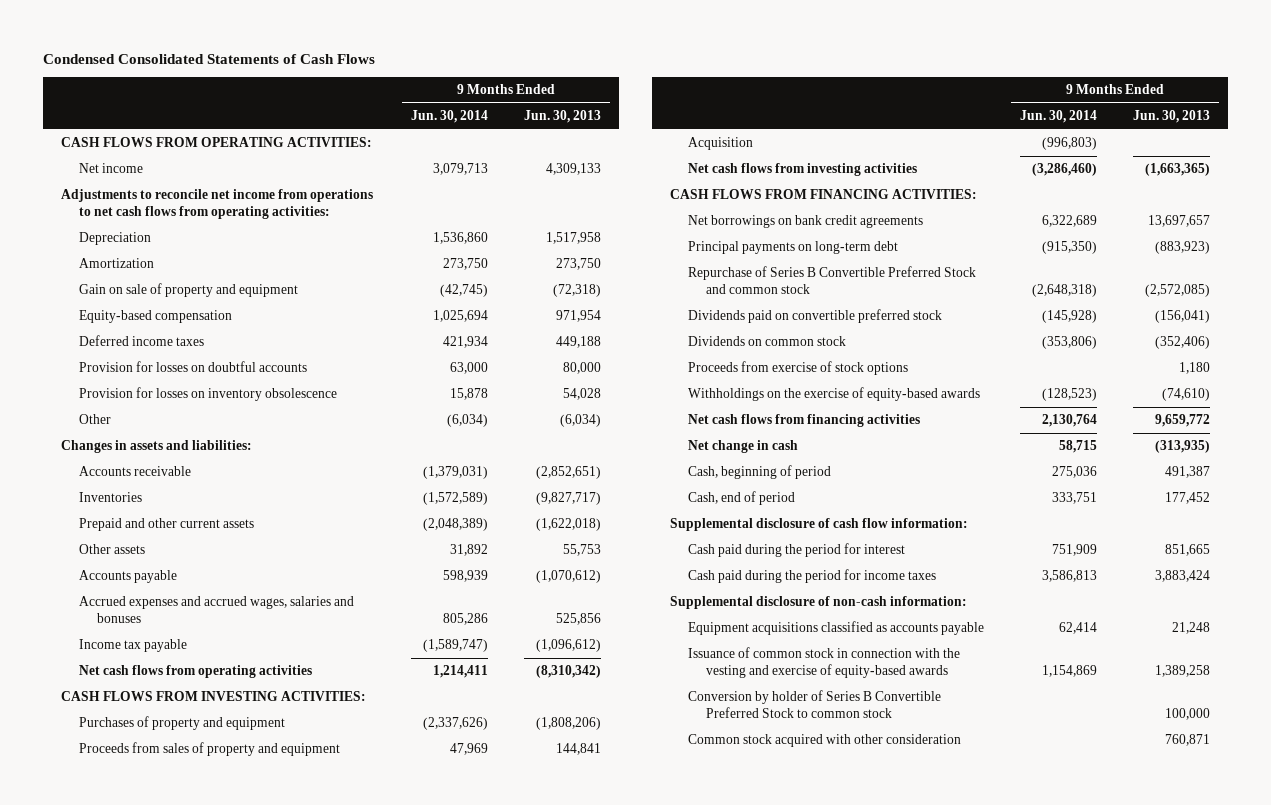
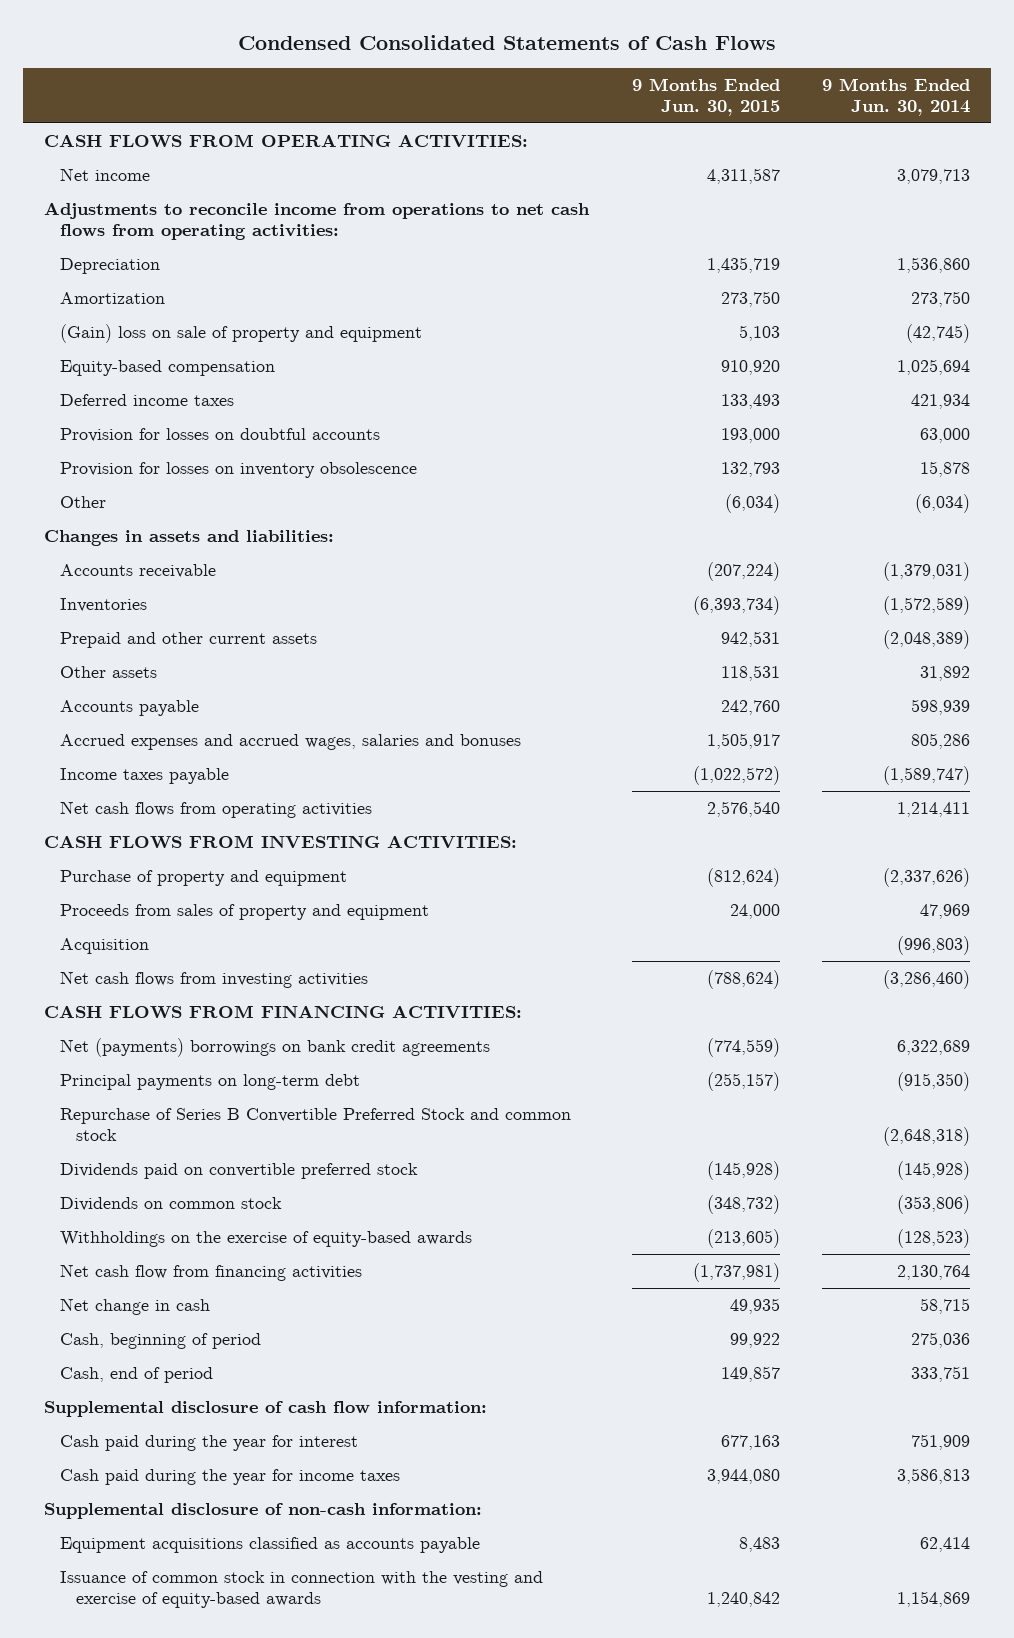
- | 9 Months Ended Jun. 30, 2014 | 9 Months Ended Jun. 30, 2013
+ | 9 Months Ended Jun. 30, 2015 | 9 Months Ended Jun. 30, 2014
- Adjustments to reconcile net income from operations to net cash flows from operating activities:
+ Adjustments to reconcile income from operations to net cash flows from operating activities:
- Gain on sale of property and equipment | (42,745) | (72,318)
+ (Gain) loss on sale of property and equipment | 5,103 | (42,745)
- Income tax payable | (1,589,747) | (1,096,612)
+ Income taxes payable | (1,022,572) | (1,589,747)
- Purchases of property and equipment | (2,337,626) | (1,808,206)
+ Purchase of property and equipment | (812,624) | (2,337,626)
- Net borrowings on bank credit agreements | 6,322,689 | 13,697,657
+ Net (payments) borrowings on bank credit agreements | (774,559) | 6,322,689
- Proceeds from exercise of stock options | | 1,180
- Net cash flows from financing activities | 2,130,764 | 9,659,772
+ Net cash flow from financing activities | (1,737,981) | 2,130,764
- Cash paid during the period for interest | 751,909 | 851,665
- Cash paid during the period for income taxes | 3,586,813 | 3,883,424
+ Cash paid during the year for interest | 677,163 | 751,909
+ Cash paid during the year for income taxes | 3,944,080 | 3,586,813
- Conversion by holder of Series B Convertible Preferred Stock to common stock | | 100,000
- Common stock acquired with other consideration | | 760,871

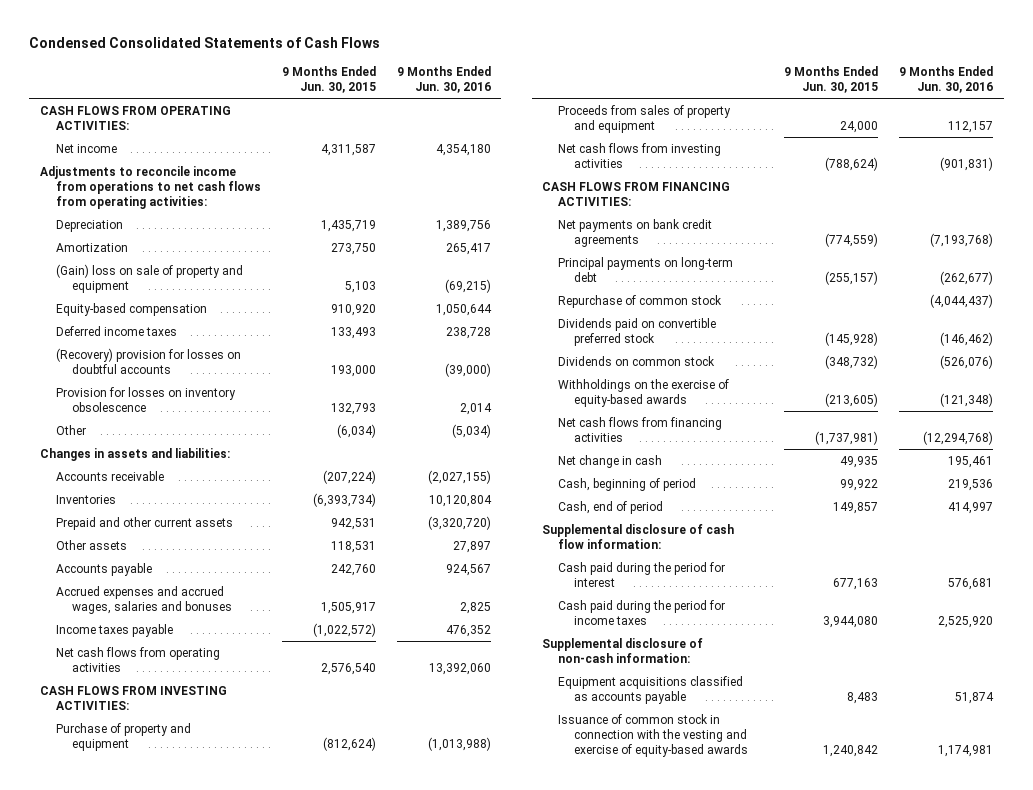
- | 9 Months Ended Jun. 30, 2015 | 9 Months Ended Jun. 30, 2014
+ | 9 Months Ended Jun. 30, 2015 | 9 Months Ended Jun. 30, 2016
- Provision for losses on doubtful accounts | 193,000 | 63,000
+ (Recovery) provision for losses on doubtful accounts | 193,000 | (39,000)
- Acquisition | | (996,803)
- Net (payments) borrowings on bank credit agreements | (774,559) | 6,322,689
+ Net payments on bank credit agreements | (774,559) | (7,193,768)
- Repurchase of Series B Convertible Preferred Stock and common stock | | (2,648,318)
+ Repurchase of common stock | | (4,044,437)
- Net cash flow from financing activities | (1,737,981) | 2,130,764
+ Net cash flows from financing activities | (1,737,981) | (12,294,768)
- Cash paid during the year for interest | 677,163 | 751,909
- Cash paid during the year for income taxes | 3,944,080 | 3,586,813
+ Cash paid during the period for interest | 677,163 | 576,681
+ Cash paid during the period for income taxes | 3,944,080 | 2,525,920

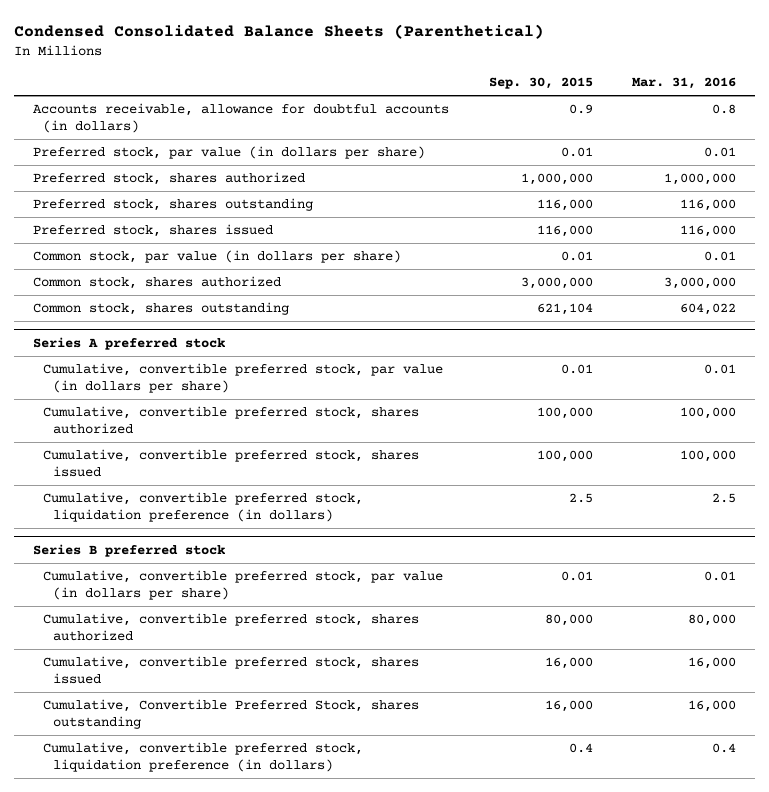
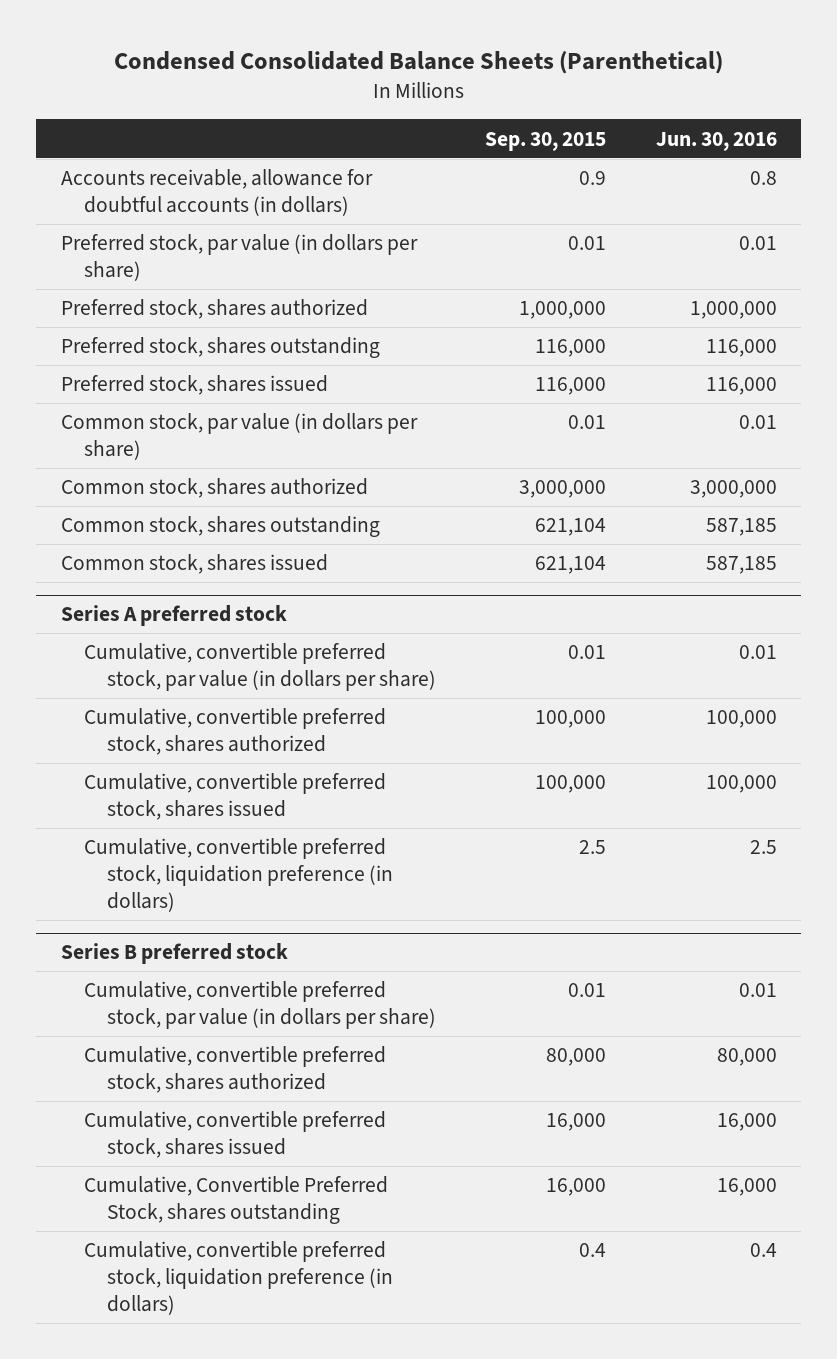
- | Sep. 30, 2015 | Mar. 31, 2016
+ | Sep. 30, 2015 | Jun. 30, 2016
+ Common stock, shares issued | 621,104 | 587,185

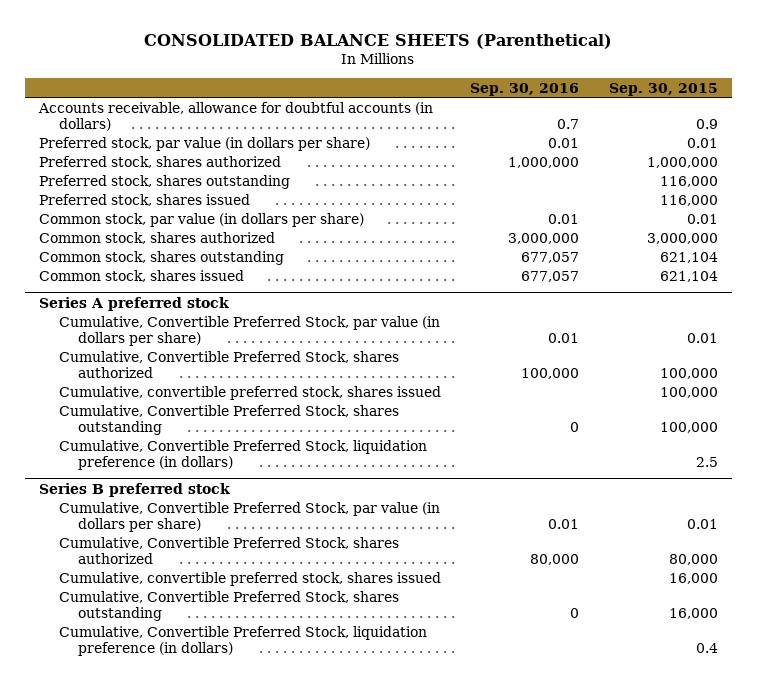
- Condensed Consolidated Balance Sheets (Parenthetical)
+ CONSOLIDATED BALANCE SHEETS (Parenthetical)
- | Sep. 30, 2015 | Jun. 30, 2016
+ | Sep. 30, 2016 | Sep. 30, 2015
@ Series A preferred stock
- Cumulative, convertible preferred stock, par value (in dollars per share) | 0.01 | 0.01
- Cumulative, convertible preferred stock, shares authorized | 100,000 | 100,000
+ Cumulative, Convertible Preferred Stock, par value (in dollars per share) | 0.01 | 0.01
+ Cumulative, Convertible Preferred Stock, shares authorized | 100,000 | 100,000
- Cumulative, convertible preferred stock, liquidation preference (in dollars) | 2.5 | 2.5
+ Cumulative, Convertible Preferred Stock, shares outstanding | 0 | 100,000
+ Cumulative, Convertible Preferred Stock, liquidation preference (in dollars) | | 2.5
@ Series B preferred stock
- Cumulative, convertible preferred stock, par value (in dollars per share) | 0.01 | 0.01
- Cumulative, convertible preferred stock, shares authorized | 80,000 | 80,000
+ Cumulative, Convertible Preferred Stock, par value (in dollars per share) | 0.01 | 0.01
+ Cumulative, Convertible Preferred Stock, shares authorized | 80,000 | 80,000
- Cumulative, convertible preferred stock, liquidation preference (in dollars) | 0.4 | 0.4
+ Cumulative, Convertible Preferred Stock, liquidation preference (in dollars) | | 0.4

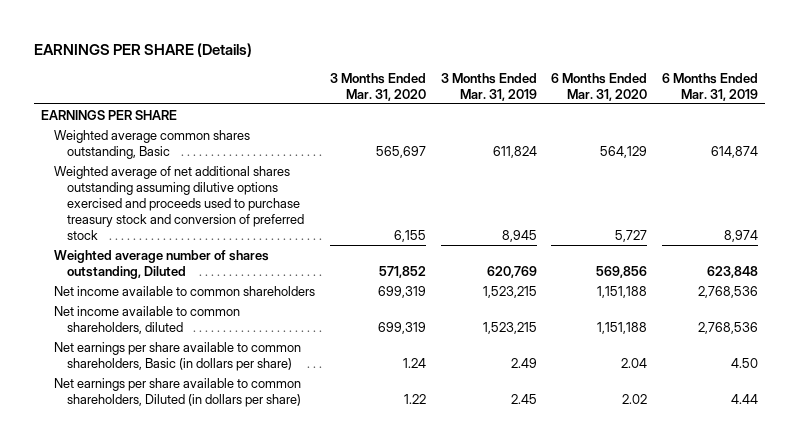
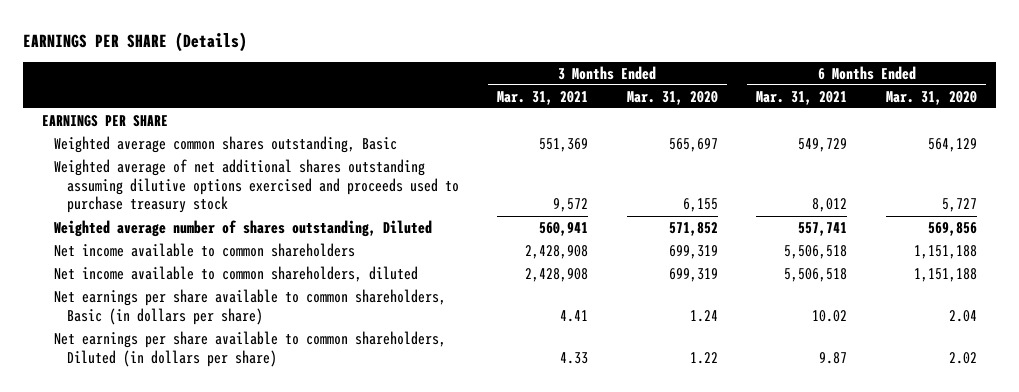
- | 3 Months Ended Mar. 31, 2020 | 3 Months Ended Mar. 31, 2019 | 6 Months Ended Mar. 31, 2020 | 6 Months Ended Mar. 31, 2019
+ | 3 Months Ended Mar. 31, 2021 | 3 Months Ended Mar. 31, 2020 | 6 Months Ended Mar. 31, 2021 | 6 Months Ended Mar. 31, 2020
- Weighted average of net additional shares outstanding assuming dilutive options exercised and proceeds used to purchase treasury stock and conversion of preferred stock | 6,155 | 8,945 | 5,727 | 8,974
+ Weighted average of net additional shares outstanding assuming dilutive options exercised and proceeds used to purchase treasury stock | 9,572 | 6,155 | 8,012 | 5,727

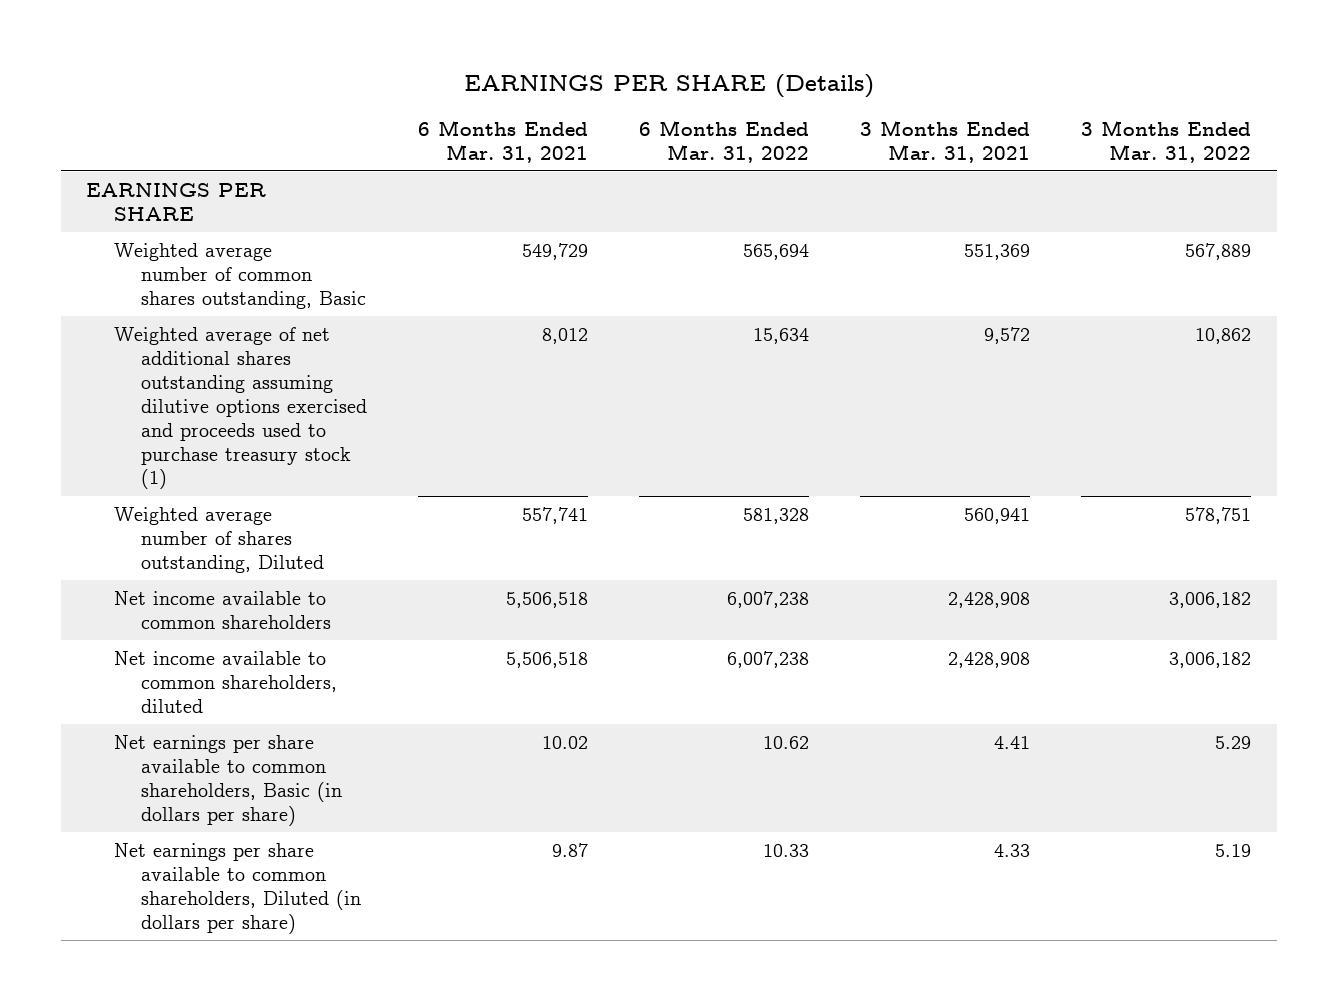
- | 3 Months Ended Mar. 31, 2021 | 3 Months Ended Mar. 31, 2020 | 6 Months Ended Mar. 31, 2021 | 6 Months Ended Mar. 31, 2020
+ | 6 Months Ended Mar. 31, 2021 | 6 Months Ended Mar. 31, 2022 | 3 Months Ended Mar. 31, 2021 | 3 Months Ended Mar. 31, 2022
- Weighted average common shares outstanding, Basic | 551,369 | 565,697 | 549,729 | 564,129
- Weighted average of net additional shares outstanding assuming dilutive options exercised and proceeds used to purchase treasury stock | 9,572 | 6,155 | 8,012 | 5,727
+ Weighted average number of common shares outstanding, Basic | 549,729 | 565,694 | 551,369 | 567,889
+ Weighted average of net additional shares outstanding assuming dilutive options exercised and proceeds used to purchase treasury stock (1) | 8,012 | 15,634 | 9,572 | 10,862

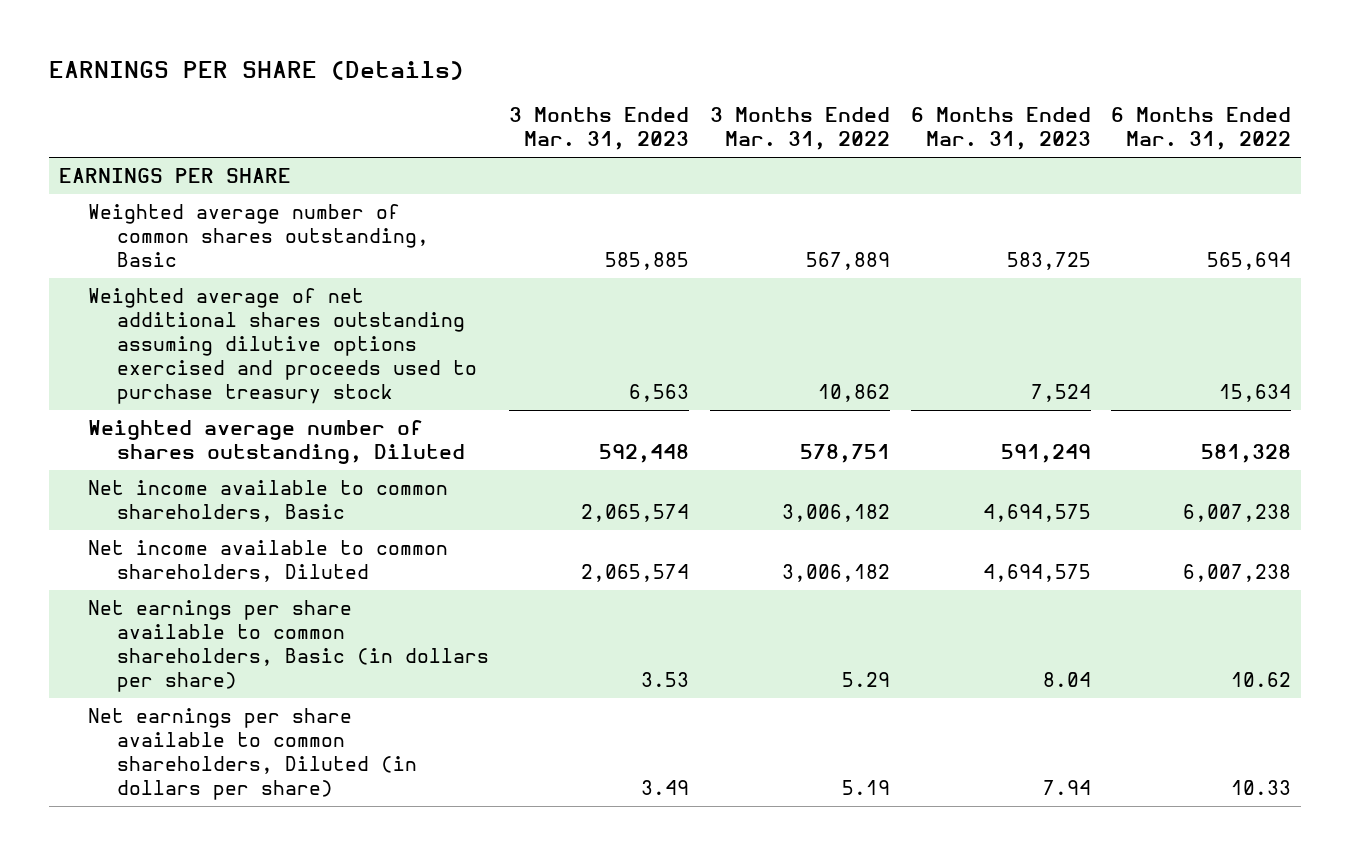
- | 6 Months Ended Mar. 31, 2021 | 6 Months Ended Mar. 31, 2022 | 3 Months Ended Mar. 31, 2021 | 3 Months Ended Mar. 31, 2022
+ | 3 Months Ended Mar. 31, 2023 | 3 Months Ended Mar. 31, 2022 | 6 Months Ended Mar. 31, 2023 | 6 Months Ended Mar. 31, 2022
- Weighted average of net additional shares outstanding assuming dilutive options exercised and proceeds used to purchase treasury stock (1) | 8,012 | 15,634 | 9,572 | 10,862
+ Weighted average of net additional shares outstanding assuming dilutive options exercised and proceeds used to purchase treasury stock | 6,563 | 10,862 | 7,524 | 15,634
- Net income available to common shareholders | 5,506,518 | 6,007,238 | 2,428,908 | 3,006,182
- Net income available to common shareholders, diluted | 5,506,518 | 6,007,238 | 2,428,908 | 3,006,182
+ Net income available to common shareholders, Basic | 2,065,574 | 3,006,182 | 4,694,575 | 6,007,238
+ Net income available to common shareholders, Diluted | 2,065,574 | 3,006,182 | 4,694,575 | 6,007,238

